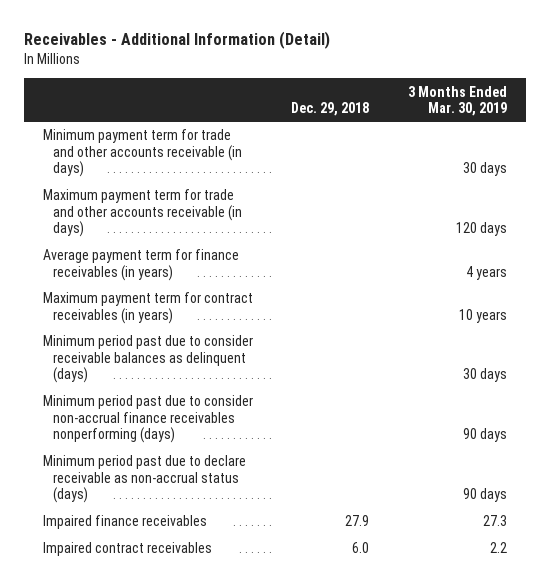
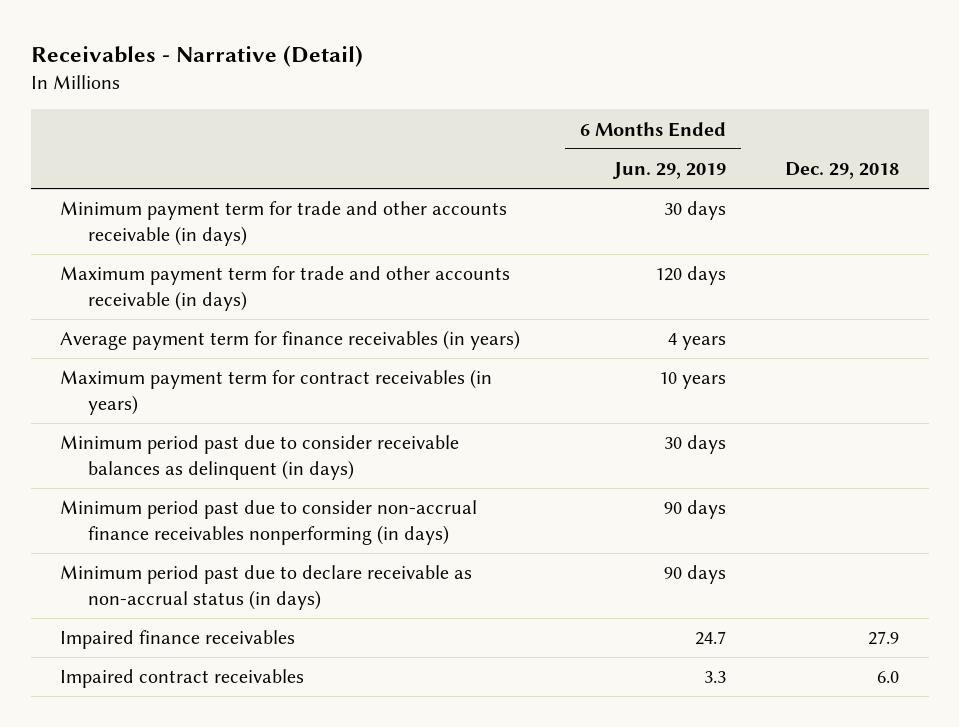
- Receivables - Additional Information (Detail)
+ Receivables - Narrative (Detail)
- | Dec. 29, 2018 | 3 Months Ended Mar. 30, 2019
+ | 6 Months Ended Jun. 29, 2019 | Dec. 29, 2018
- Minimum period past due to consider receivable balances as delinquent (days) | | 30 days
- Minimum period past due to consider non-accrual finance receivables nonperforming (days) | | 90 days
- Minimum period past due to declare receivable as non-accrual status (days) | | 90 days
+ Minimum period past due to consider receivable balances as delinquent (in days) | 30 days |
+ Minimum period past due to consider non-accrual finance receivables nonperforming (in days) | 90 days |
+ Minimum period past due to declare receivable as non-accrual status (in days) | 90 days |

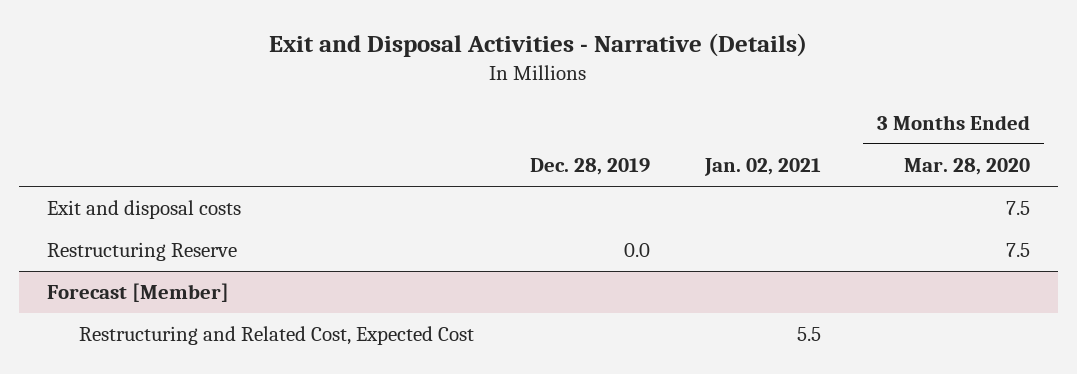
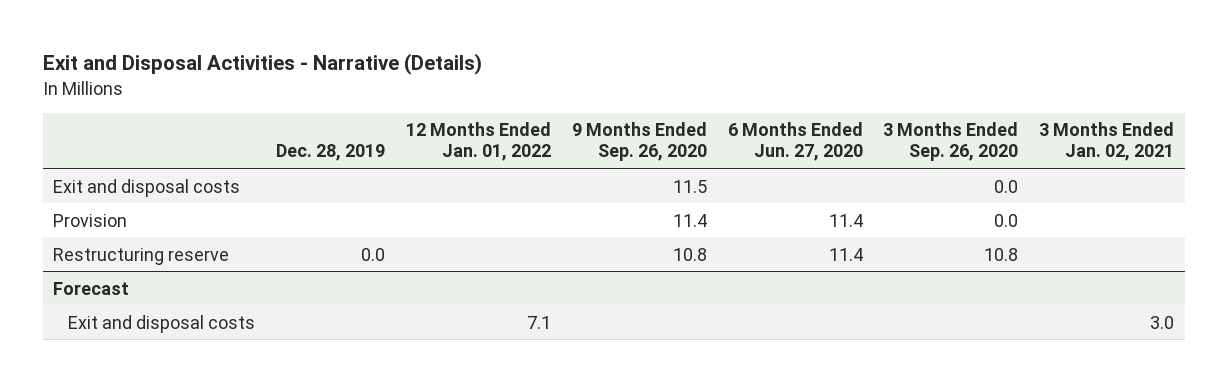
- | Dec. 28, 2019 | Jan. 02, 2021 | 3 Months Ended Mar. 28, 2020
+ | Dec. 28, 2019 | 12 Months Ended Jan. 01, 2022 | 9 Months Ended Sep. 26, 2020 | 6 Months Ended Jun. 27, 2020 | 3 Months Ended Sep. 26, 2020 | 3 Months Ended Jan. 02, 2021
- Restructuring Reserve | 0.0 | | 7.5
- Forecast [Member]
- Restructuring and Related Cost, Expected Cost | | 5.5 |
+ Provision | | | 11.4 | 11.4 | 0.0 |
+ Restructuring reserve | 0.0 | | 10.8 | 11.4 | 10.8 |
+ Forecast
+ Exit and disposal costs | | 7.1 | | | | 3.0

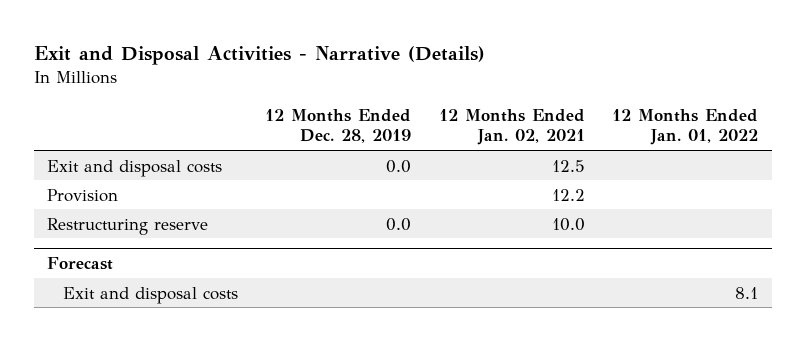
- | Dec. 28, 2019 | 12 Months Ended Jan. 01, 2022 | 9 Months Ended Sep. 26, 2020 | 6 Months Ended Jun. 27, 2020 | 3 Months Ended Sep. 26, 2020 | 3 Months Ended Jan. 02, 2021
+ | 12 Months Ended Dec. 28, 2019 | 12 Months Ended Jan. 02, 2021 | 12 Months Ended Jan. 01, 2022
@ Forecast
- Exit and disposal costs | | 7.1 | | | | 3.0
+ Exit and disposal costs | | | 8.1

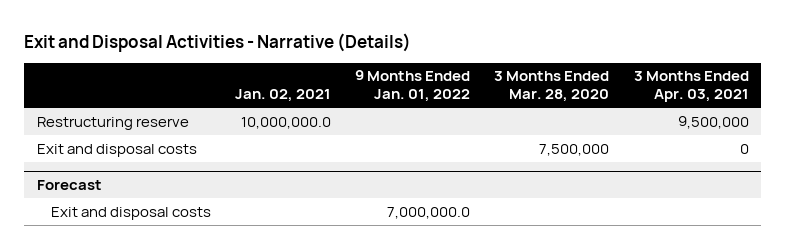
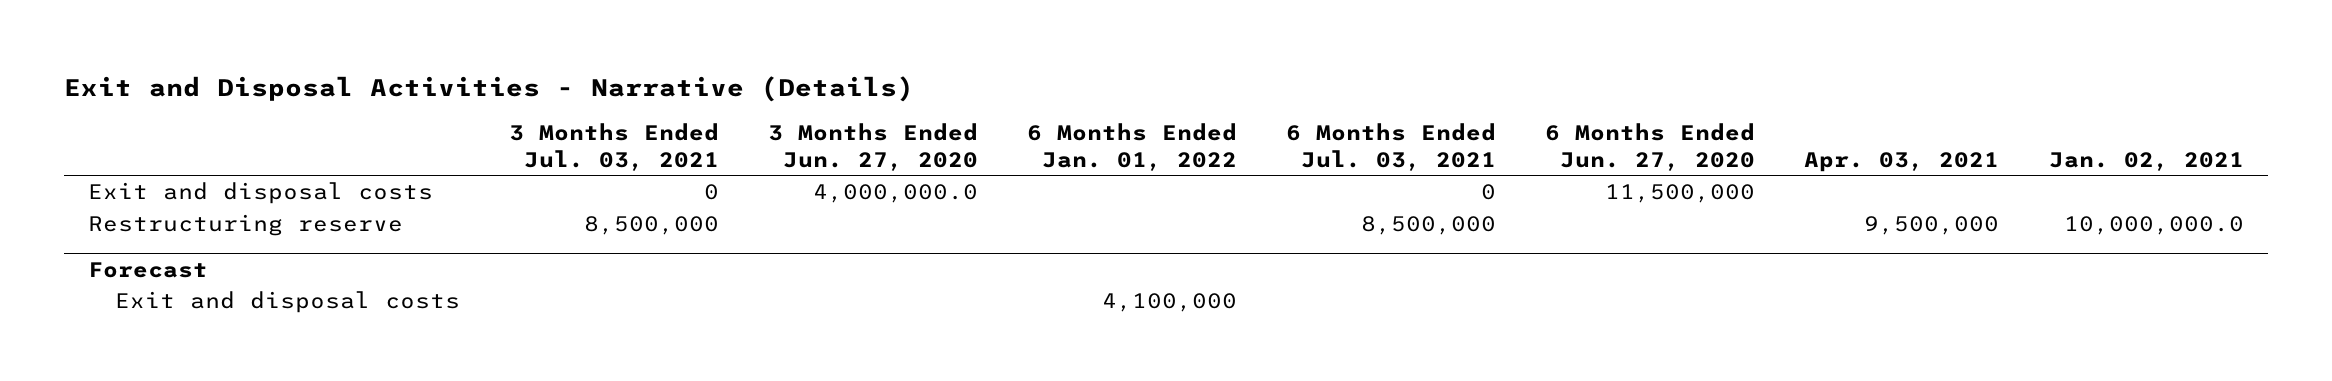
- | Jan. 02, 2021 | 9 Months Ended Jan. 01, 2022 | 3 Months Ended Mar. 28, 2020 | 3 Months Ended Apr. 03, 2021
+ | 3 Months Ended Jul. 03, 2021 | 3 Months Ended Jun. 27, 2020 | 6 Months Ended Jan. 01, 2022 | 6 Months Ended Jul. 03, 2021 | 6 Months Ended Jun. 27, 2020 | Apr. 03, 2021 | Jan. 02, 2021
moved down: Restructuring reserve | 8,500,000 | | | 8,500,000 | | 9,500,000 | 10,000,000.0

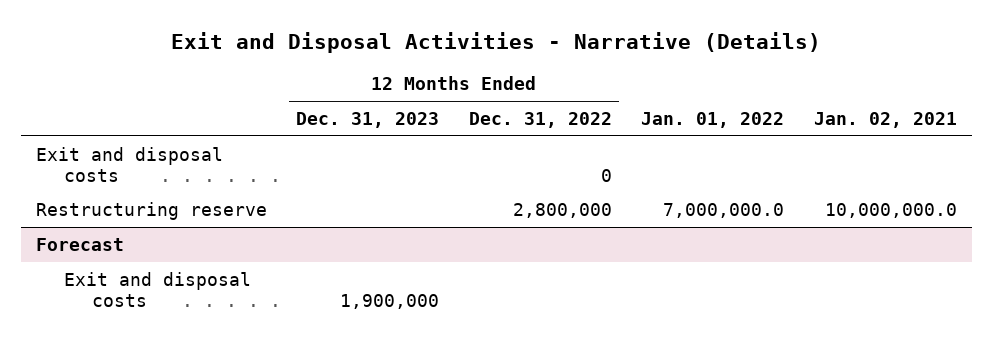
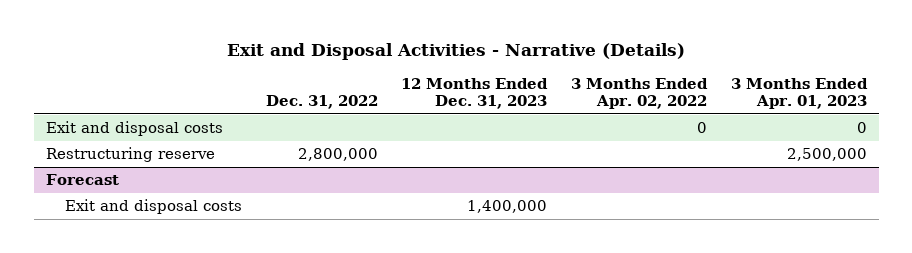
- | 12 Months Ended Dec. 31, 2023 | 12 Months Ended Dec. 31, 2022 | Jan. 01, 2022 | Jan. 02, 2021
+ | Dec. 31, 2022 | 12 Months Ended Dec. 31, 2023 | 3 Months Ended Apr. 02, 2022 | 3 Months Ended Apr. 01, 2023
@ Forecast
- Exit and disposal costs | 1,900,000 | | |
+ Exit and disposal costs | | 1,400,000 | |

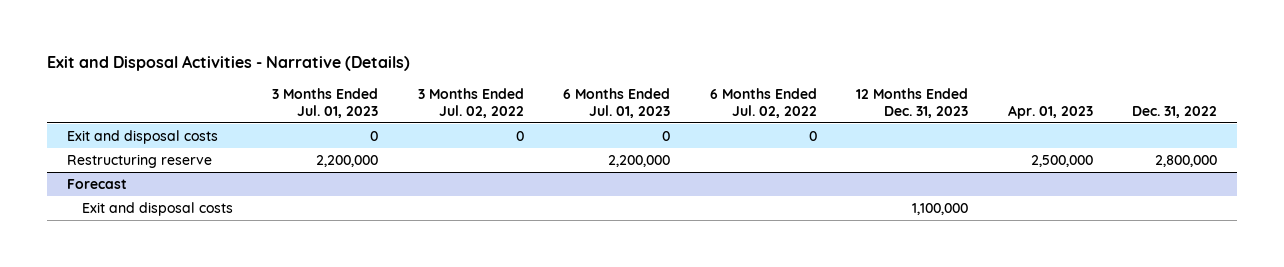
- | Dec. 31, 2022 | 12 Months Ended Dec. 31, 2023 | 3 Months Ended Apr. 02, 2022 | 3 Months Ended Apr. 01, 2023
+ | 3 Months Ended Jul. 01, 2023 | 3 Months Ended Jul. 02, 2022 | 6 Months Ended Jul. 01, 2023 | 6 Months Ended Jul. 02, 2022 | 12 Months Ended Dec. 31, 2023 | Apr. 01, 2023 | Dec. 31, 2022
@ Forecast
- Exit and disposal costs | | 1,400,000 | |
+ Exit and disposal costs | | | | | 1,100,000 | |

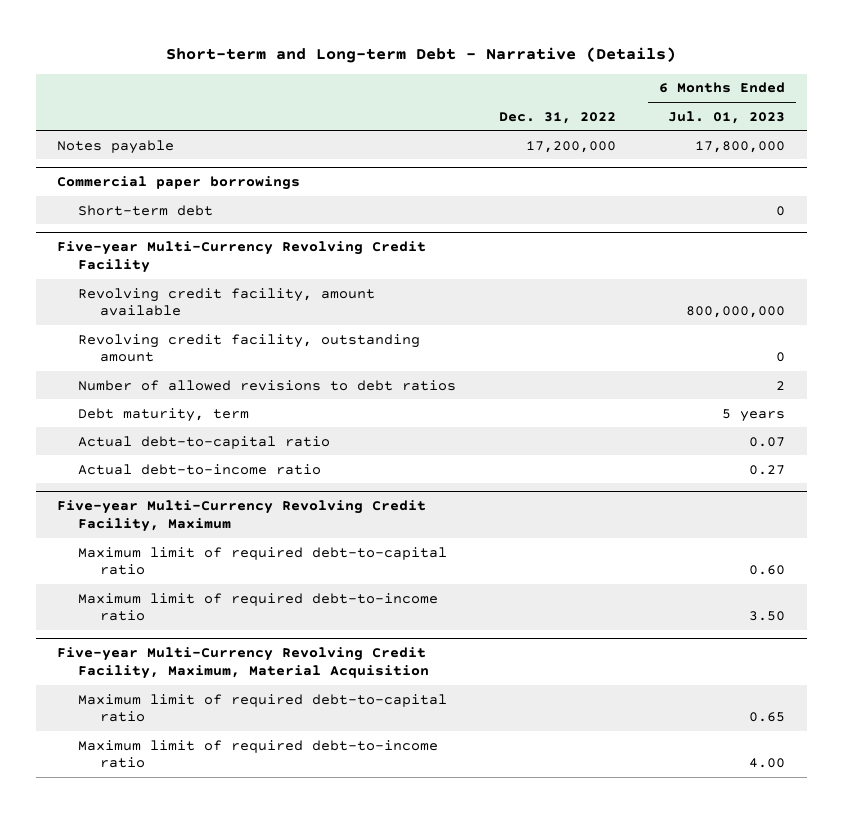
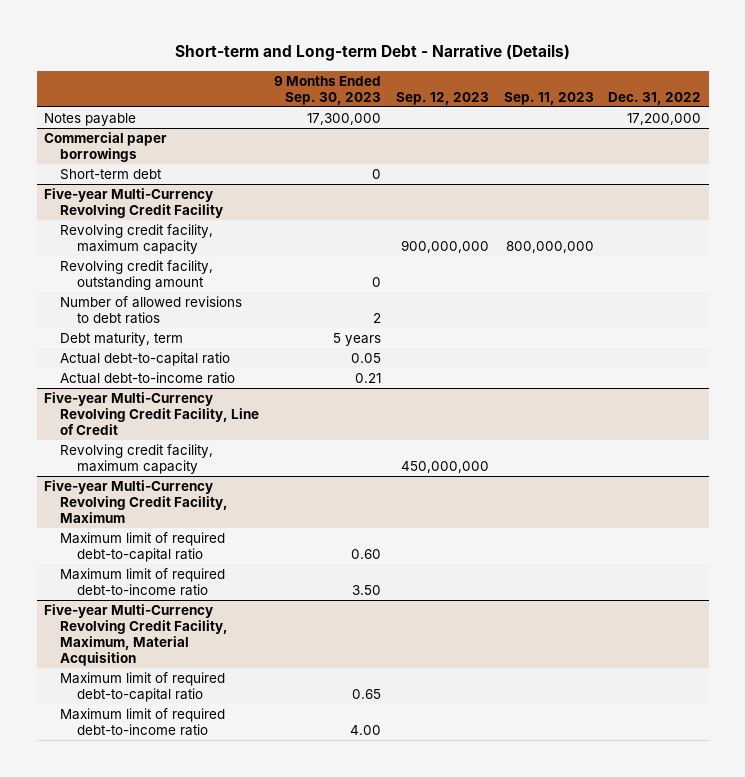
- | Dec. 31, 2022 | 6 Months Ended Jul. 01, 2023
+ | 9 Months Ended Sep. 30, 2023 | Sep. 12, 2023 | Sep. 11, 2023 | Dec. 31, 2022
@ Five-year Multi-Currency Revolving Credit Facility
- Revolving credit facility, amount available | | 800,000,000
+ Revolving credit facility, maximum capacity | | 900,000,000 | 800,000,000 |
+ Five-year Multi-Currency Revolving Credit Facility, Line of Credit
+ Revolving credit facility, maximum capacity | | 450,000,000 | |

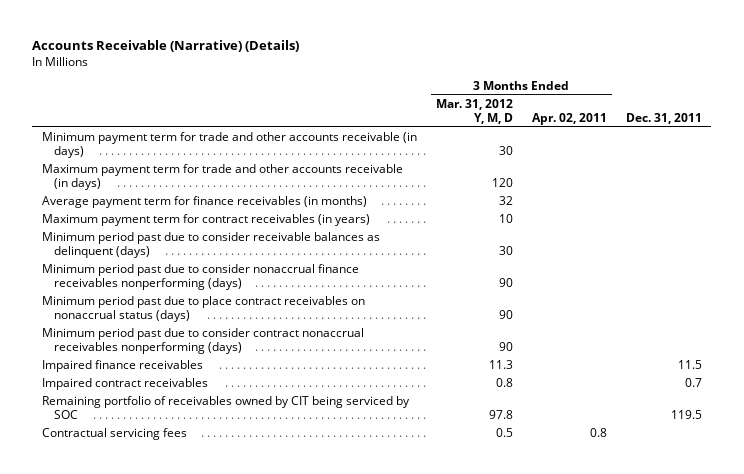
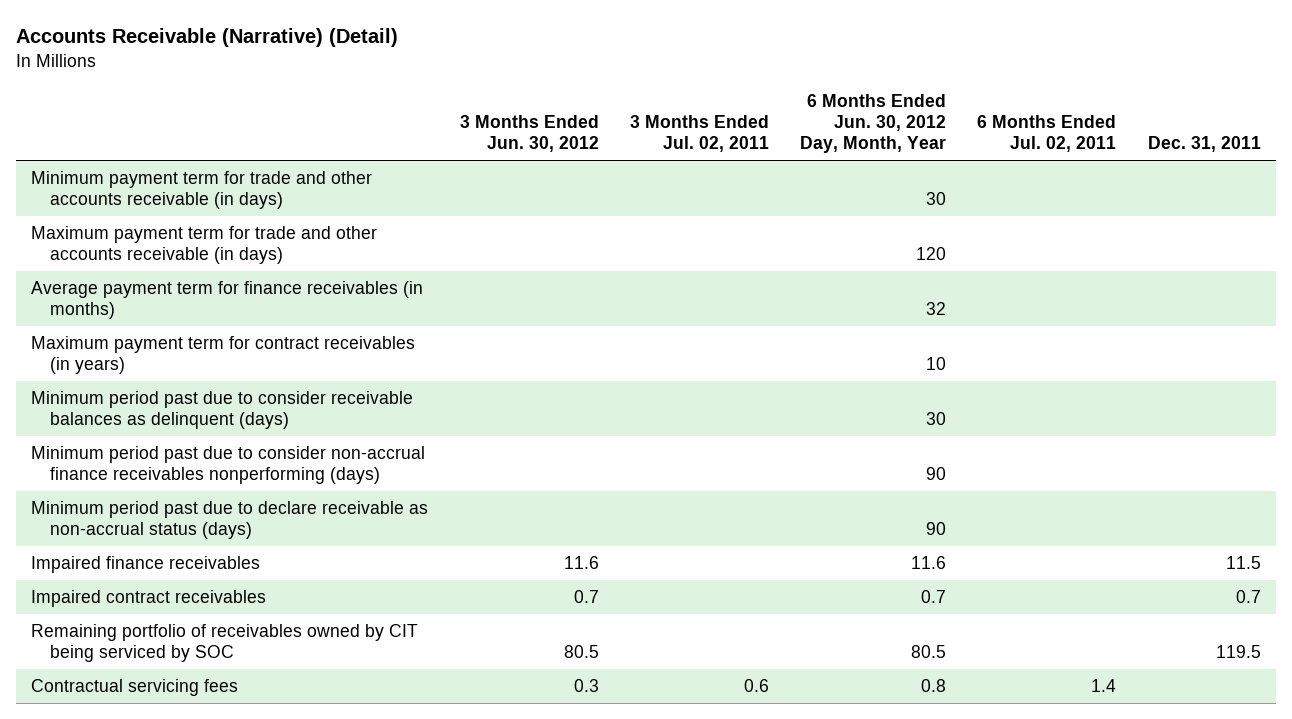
- Accounts Receivable (Narrative) (Details)
+ Accounts Receivable (Narrative) (Detail)
- | 3 Months Ended Mar. 31, 2012 Y, M, D | 3 Months Ended Apr. 02, 2011 | Dec. 31, 2011
+ | 3 Months Ended Jun. 30, 2012 | 3 Months Ended Jul. 02, 2011 | 6 Months Ended Jun. 30, 2012 Day, Month, Year | 6 Months Ended Jul. 02, 2011 | Dec. 31, 2011
- Minimum period past due to consider nonaccrual finance receivables nonperforming (days) | 90 | |
- Minimum period past due to place contract receivables on nonaccrual status (days) | 90 | |
- Minimum period past due to consider contract nonaccrual receivables nonperforming (days) | 90 | |
+ Minimum period past due to consider non-accrual finance receivables nonperforming (days) | | | 90 | |
+ Minimum period past due to declare receivable as non-accrual status (days) | | | 90 | |

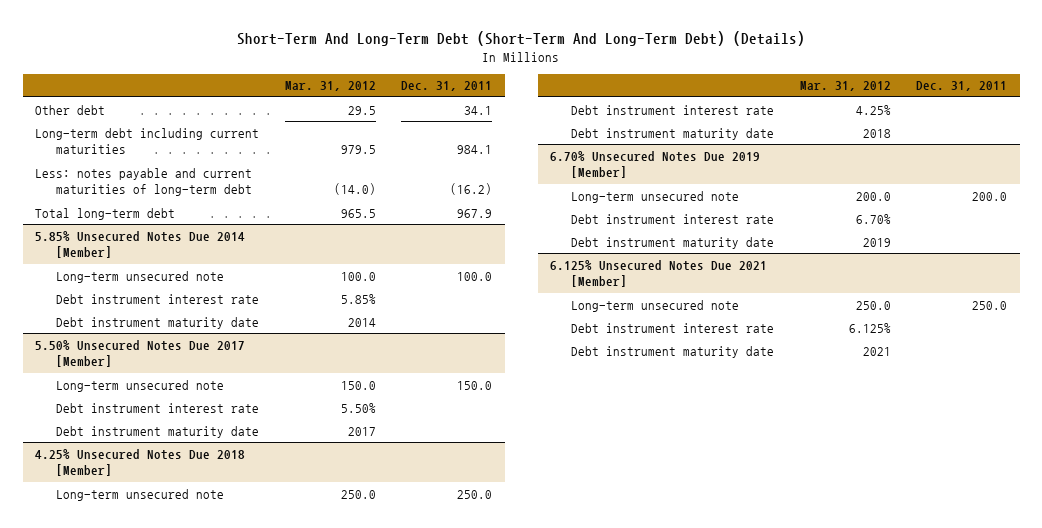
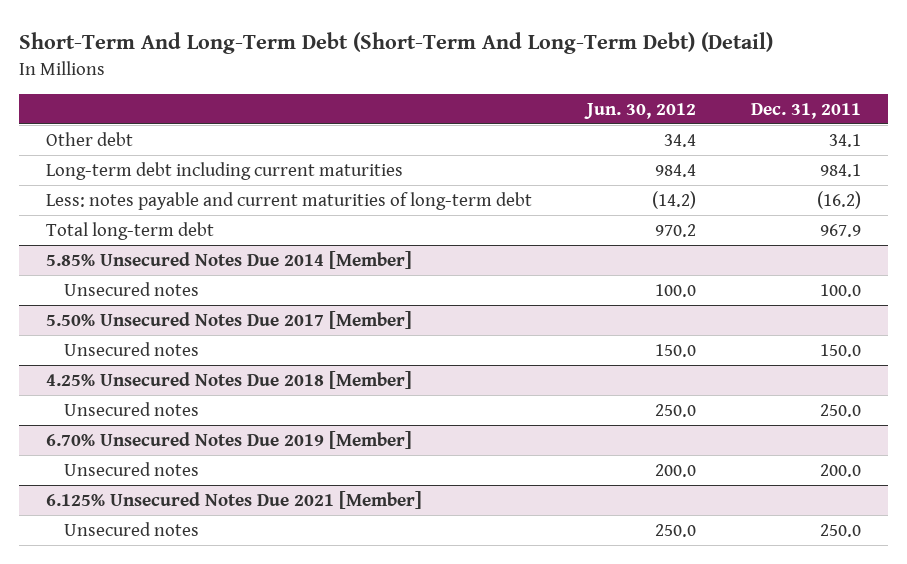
- Short-Term And Long-Term Debt (Short-Term And Long-Term Debt) (Details)
+ Short-Term And Long-Term Debt (Short-Term And Long-Term Debt) (Detail)
- | Mar. 31, 2012 | Dec. 31, 2011
+ | Jun. 30, 2012 | Dec. 31, 2011
@ 5.85% Unsecured Notes Due 2014 [Member]
- Long-term unsecured note | 100.0 | 100.0
- Debt instrument interest rate | 5.85% |
- Debt instrument maturity date | 2014 |
+ Unsecured notes | 100.0 | 100.0
@ 5.50% Unsecured Notes Due 2017 [Member]
- Long-term unsecured note | 150.0 | 150.0
- Debt instrument interest rate | 5.50% |
- Debt instrument maturity date | 2017 |
+ Unsecured notes | 150.0 | 150.0
@ 4.25% Unsecured Notes Due 2018 [Member]
- Long-term unsecured note | 250.0 | 250.0
- Debt instrument interest rate | 4.25% |
- Debt instrument maturity date | 2018 |
+ Unsecured notes | 250.0 | 250.0
@ 6.70% Unsecured Notes Due 2019 [Member]
- Long-term unsecured note | 200.0 | 200.0
- Debt instrument interest rate | 6.70% |
- Debt instrument maturity date | 2019 |
+ Unsecured notes | 200.0 | 200.0
@ 6.125% Unsecured Notes Due 2021 [Member]
- Long-term unsecured note | 250.0 | 250.0
- Debt instrument interest rate | 6.125% |
- Debt instrument maturity date | 2021 |
+ Unsecured notes | 250.0 | 250.0

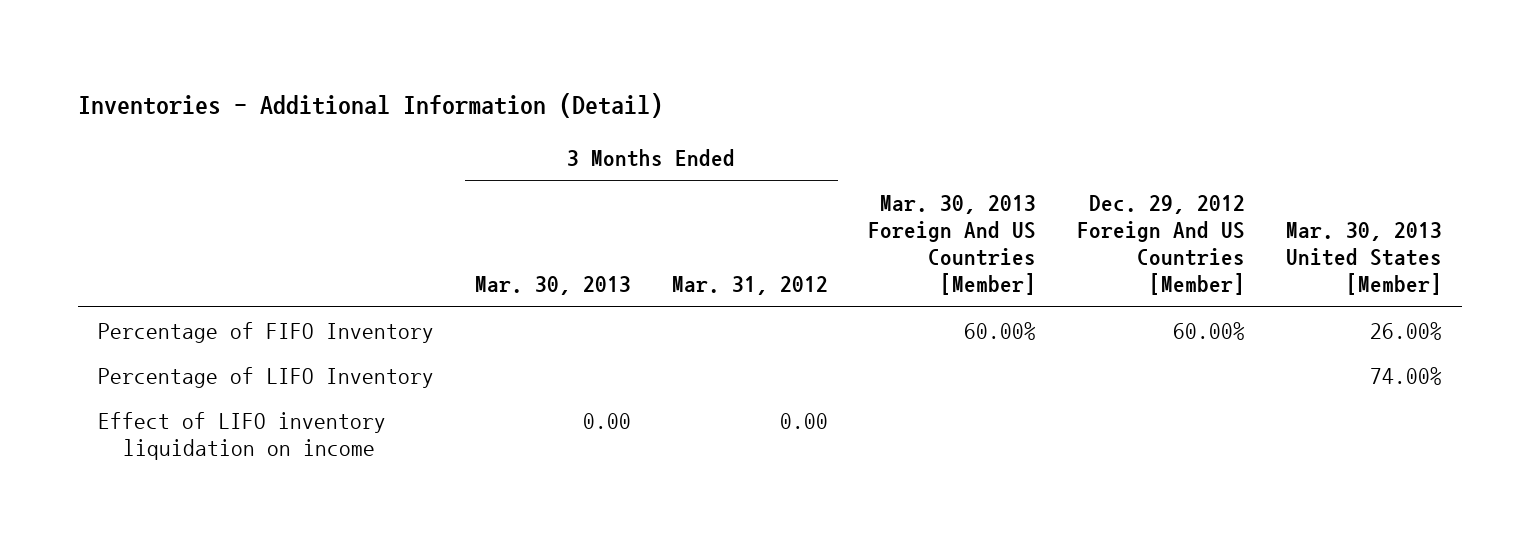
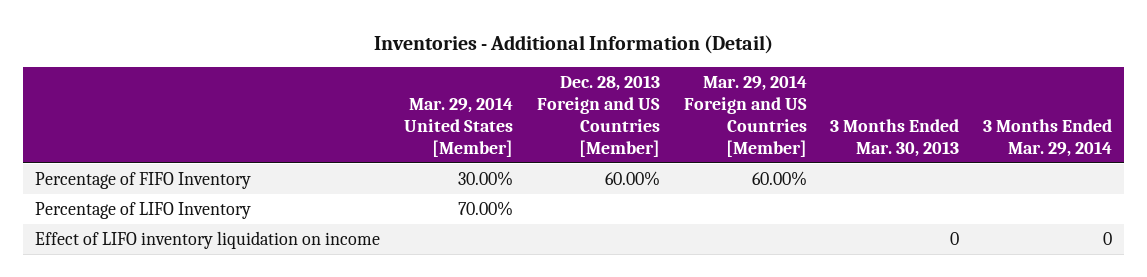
- | 3 Months Ended Mar. 30, 2013 | 3 Months Ended Mar. 31, 2012 | Mar. 30, 2013 Foreign And US Countries [Member] | Dec. 29, 2012 Foreign And US Countries [Member] | Mar. 30, 2013 United States [Member]
+ | Mar. 29, 2014 United States [Member] | Dec. 28, 2013 Foreign and US Countries [Member] | Mar. 29, 2014 Foreign and US Countries [Member] | 3 Months Ended Mar. 30, 2013 | 3 Months Ended Mar. 29, 2014
- Effect of LIFO inventory liquidation on income | 0.00 | 0.00 | | |
+ Effect of LIFO inventory liquidation on income | | | | 0 | 0

